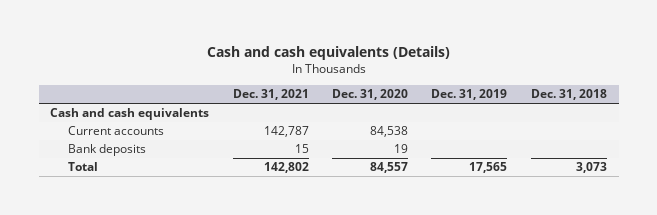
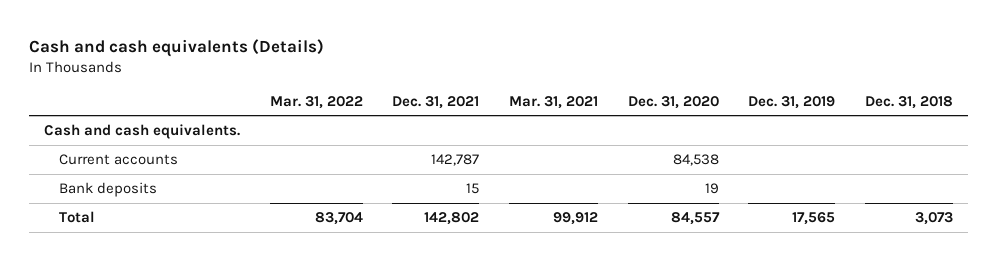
- | Dec. 31, 2021 | Dec. 31, 2020 | Dec. 31, 2019 | Dec. 31, 2018
+ | Mar. 31, 2022 | Dec. 31, 2021 | Mar. 31, 2021 | Dec. 31, 2020 | Dec. 31, 2019 | Dec. 31, 2018
- Cash and cash equivalents
+ Cash and cash equivalents.

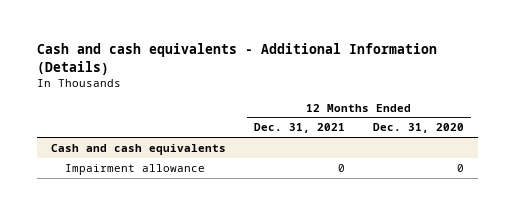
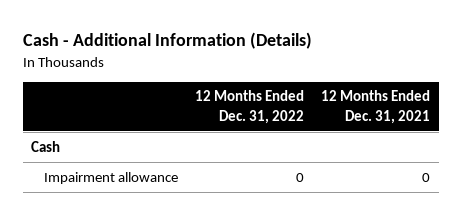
- Cash and cash equivalents - Additional Information (Details)
+ Cash - Additional Information (Details)
- | 12 Months Ended Dec. 31, 2021 | 12 Months Ended Dec. 31, 2020
+ | 12 Months Ended Dec. 31, 2022 | 12 Months Ended Dec. 31, 2021
- Cash and cash equivalents
+ Cash

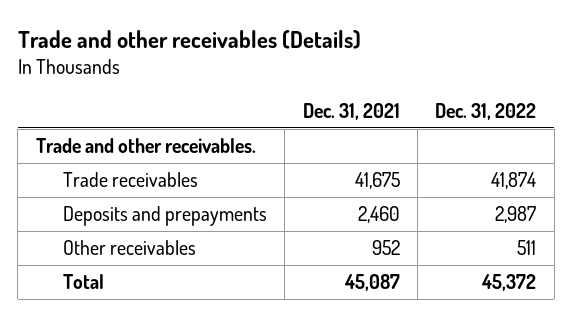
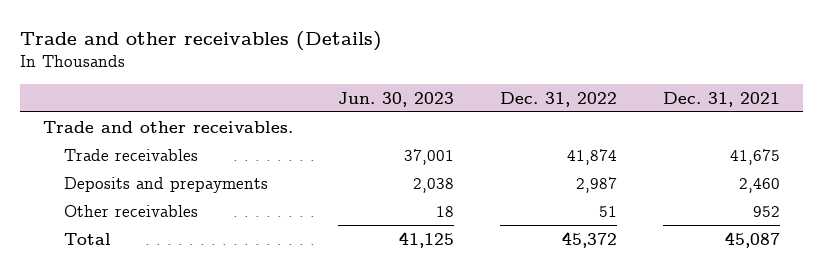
- | Dec. 31, 2021 | Dec. 31, 2022
+ | Jun. 30, 2023 | Dec. 31, 2022 | Dec. 31, 2021
- Other receivables | 952 | 511
+ Other receivables | 18 | 51 | 952

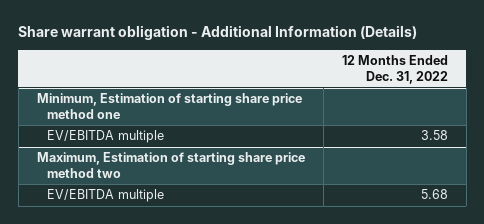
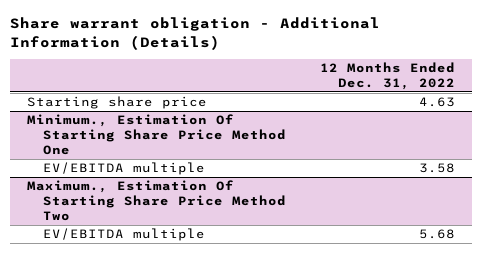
- Minimum, Estimation of starting share price method one
+ Starting share price | 4.63
+ Minimum., Estimation Of Starting Share Price Method One
- Maximum, Estimation of starting share price method two
+ Maximum., Estimation Of Starting Share Price Method Two

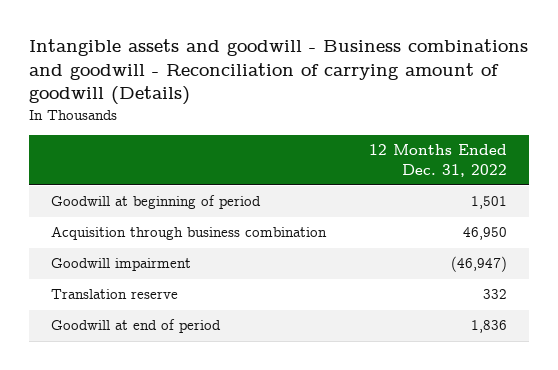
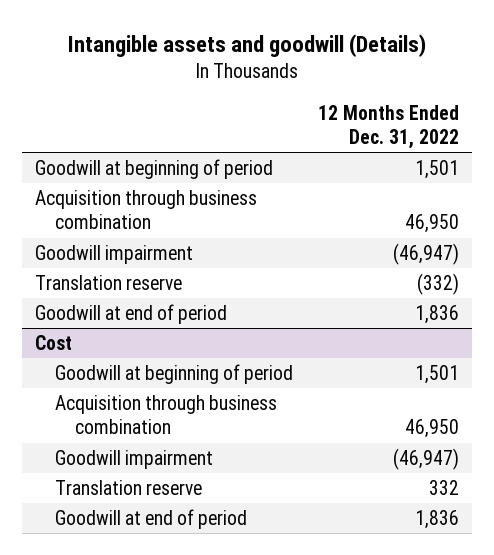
- Intangible assets and goodwill - Business combinations and goodwill - Reconciliation of carrying amount of goodwill (Details)
+ Intangible assets and goodwill (Details)
+ Translation reserve | (332)
+ Goodwill at end of period | 1,836
+ Cost
+ Goodwill at beginning of period | 1,501
+ Acquisition through business combination | 46,950
+ Goodwill impairment | (46,947)

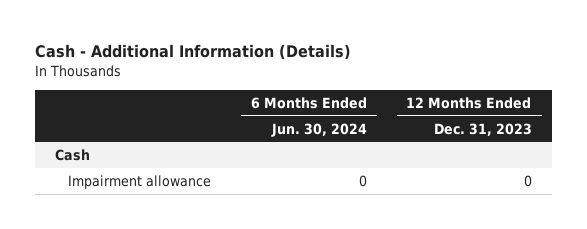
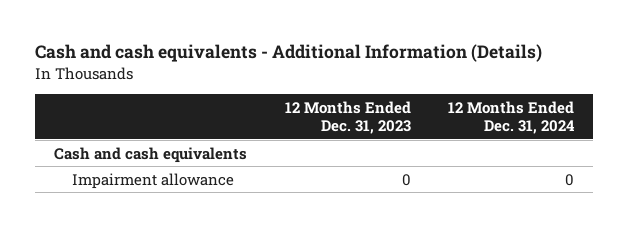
- Cash - Additional Information (Details)
+ Cash and cash equivalents - Additional Information (Details)
- | 6 Months Ended Jun. 30, 2024 | 12 Months Ended Dec. 31, 2023
+ | 12 Months Ended Dec. 31, 2023 | 12 Months Ended Dec. 31, 2024
- Cash
+ Cash and cash equivalents

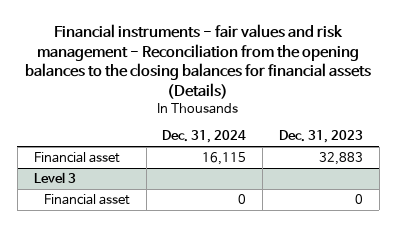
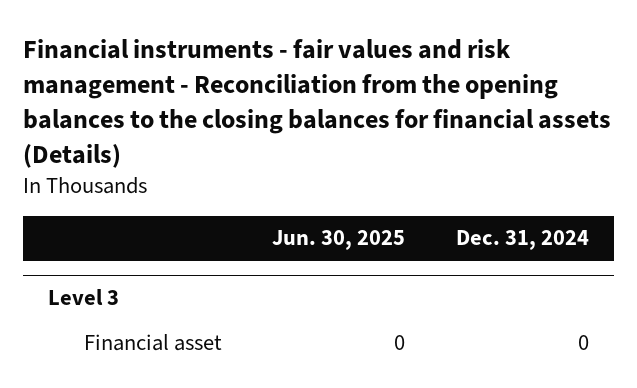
- | Dec. 31, 2024 | Dec. 31, 2023
+ | Jun. 30, 2025 | Dec. 31, 2024
- Financial asset | 16,115 | 32,883

